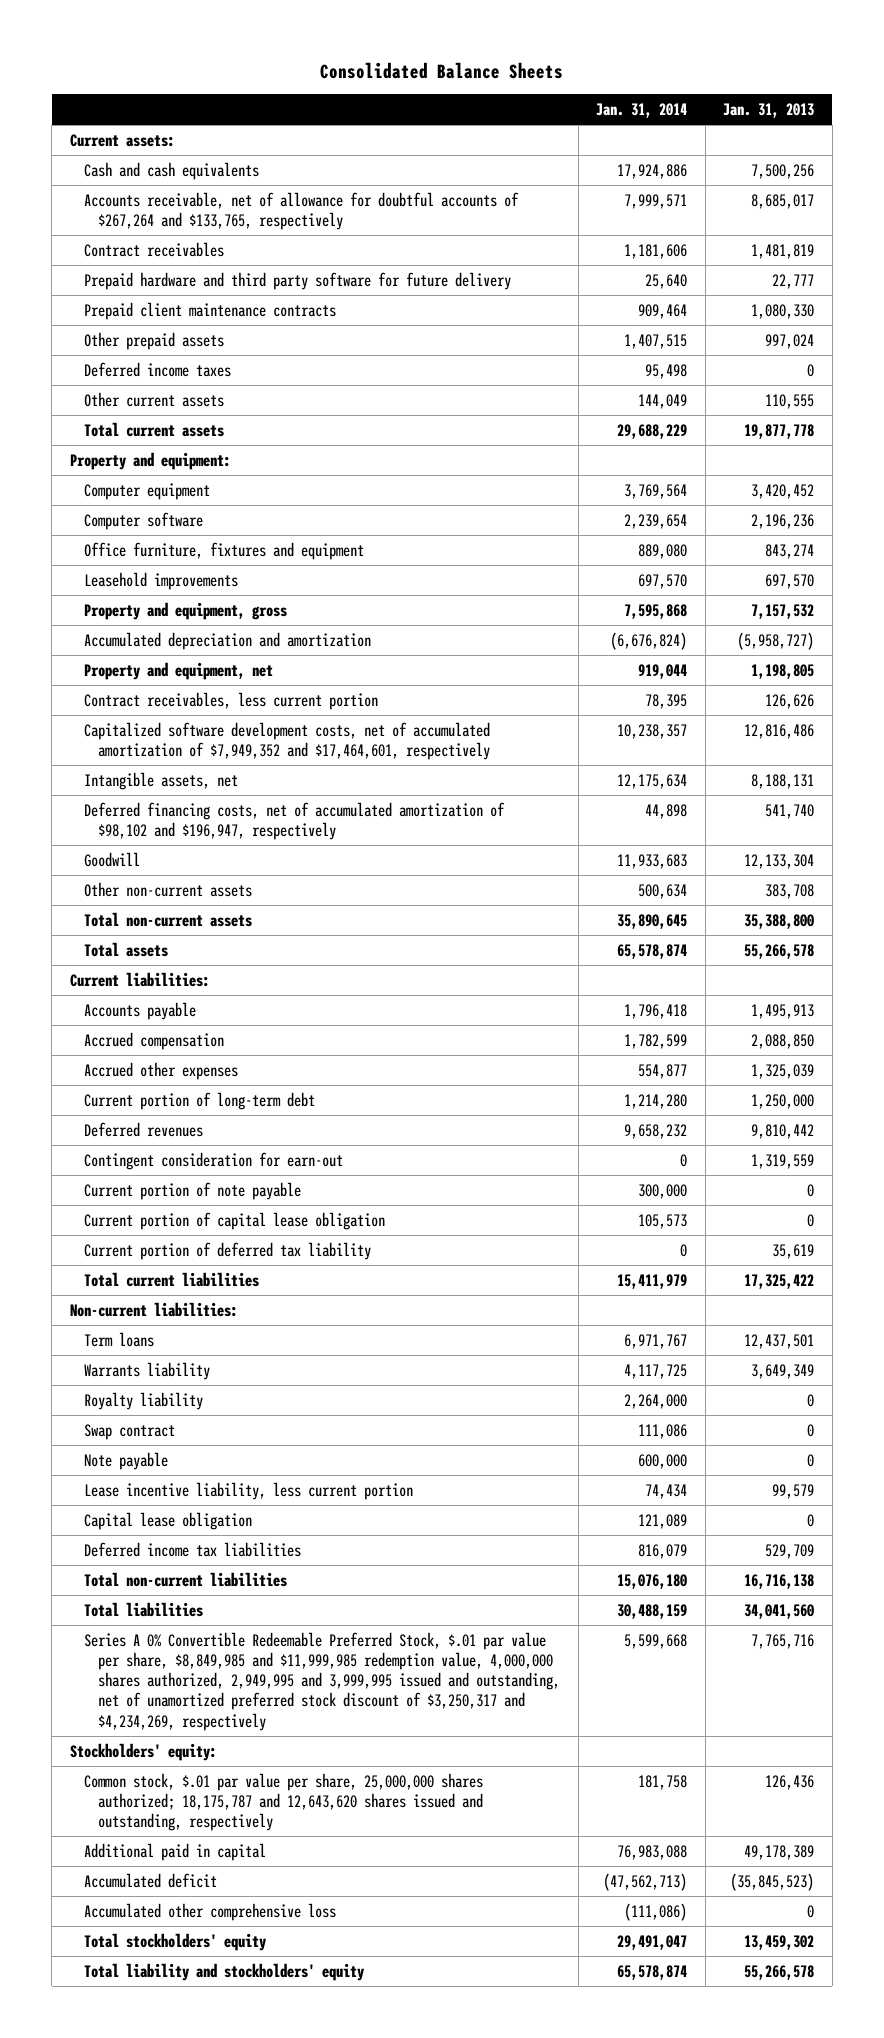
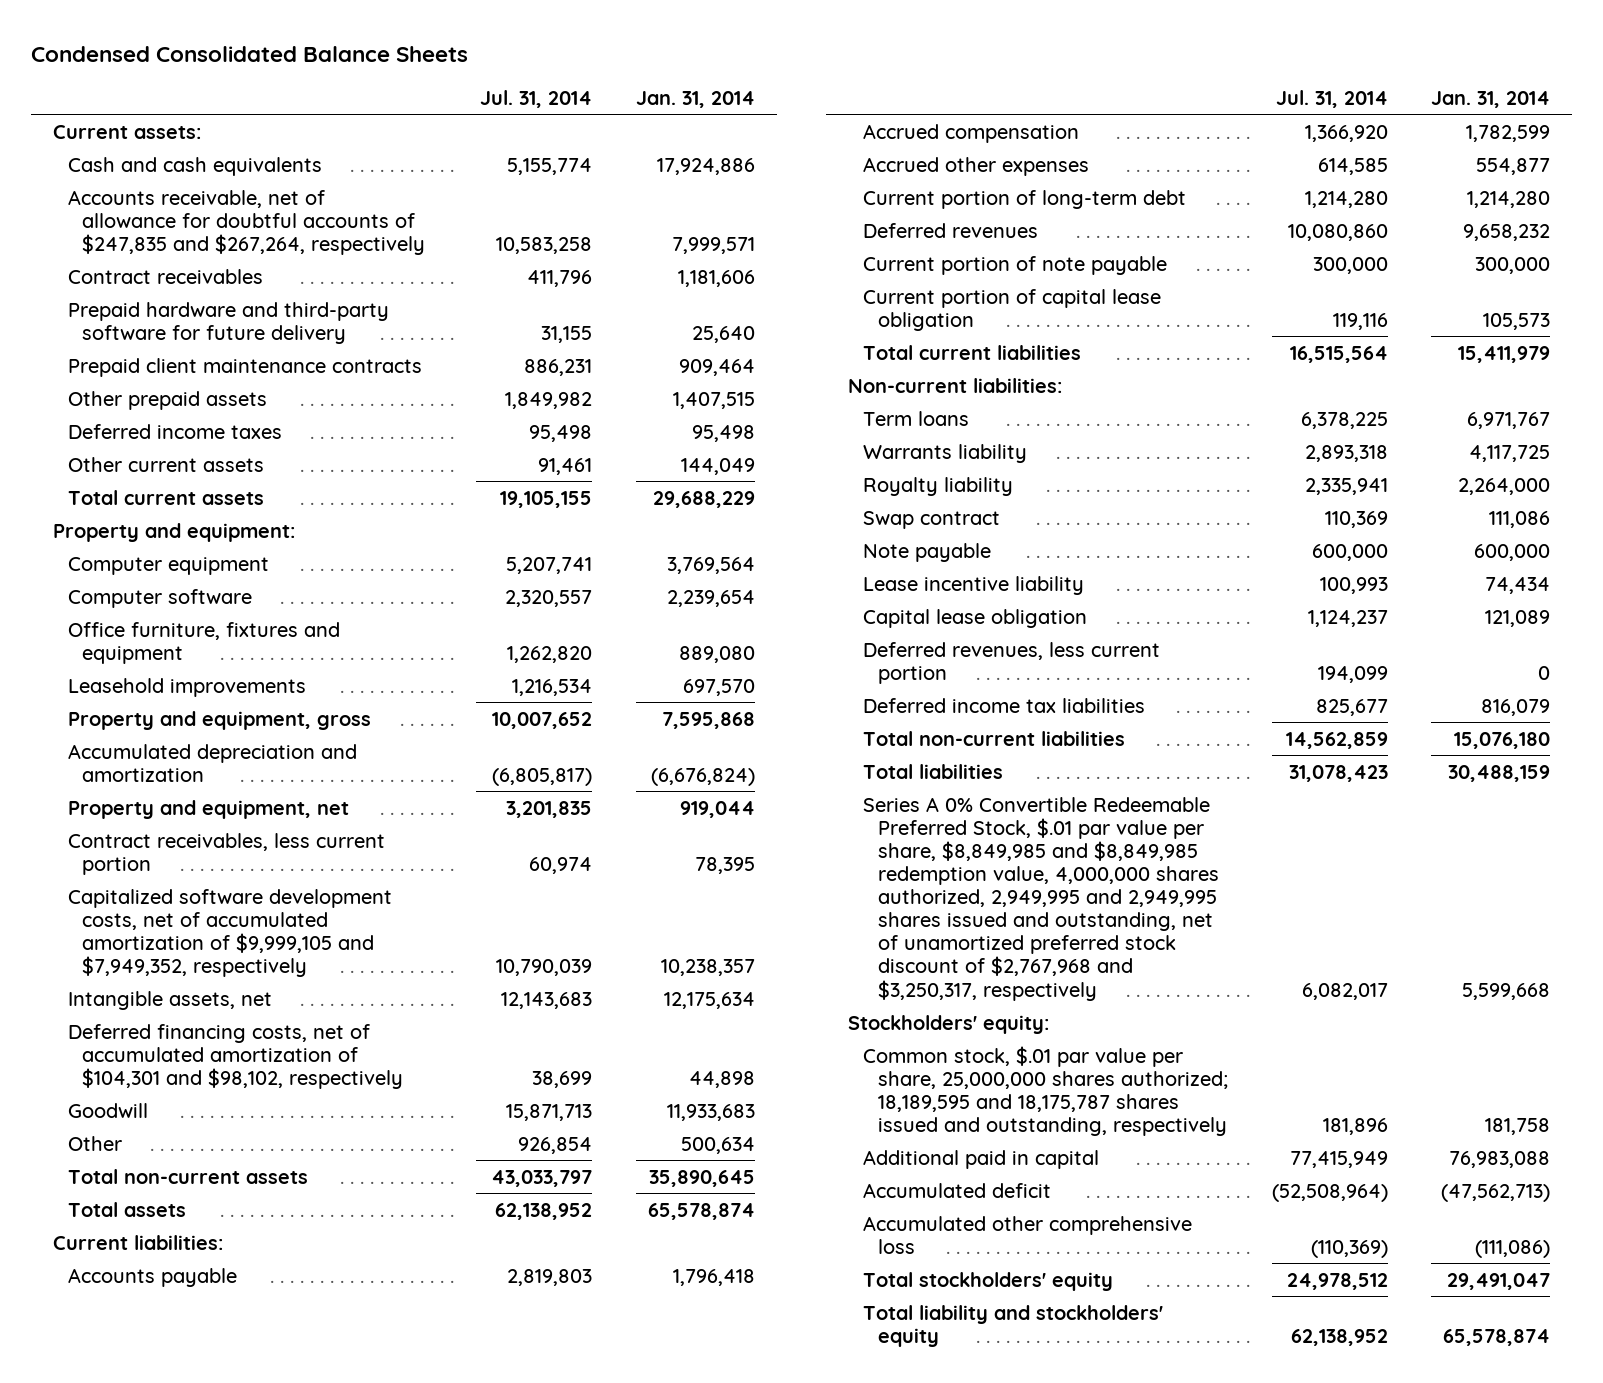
- Consolidated Balance Sheets
+ Condensed Consolidated Balance Sheets
- | Jan. 31, 2014 | Jan. 31, 2013
+ | Jul. 31, 2014 | Jan. 31, 2014
- Accounts receivable, net of allowance for doubtful accounts of $267,264 and $133,765, respectively | 7,999,571 | 8,685,017
+ Accounts receivable, net of allowance for doubtful accounts of $247,835 and $267,264, respectively | 10,583,258 | 7,999,571
- Prepaid hardware and third party software for future delivery | 25,640 | 22,777
+ Prepaid hardware and third-party software for future delivery | 31,155 | 25,640
- Capitalized software development costs, net of accumulated amortization of $7,949,352 and $17,464,601, respectively | 10,238,357 | 12,816,486
+ Capitalized software development costs, net of accumulated amortization of $9,999,105 and $7,949,352, respectively | 10,790,039 | 10,238,357
- Deferred financing costs, net of accumulated amortization of $98,102 and $196,947, respectively | 44,898 | 541,740
+ Deferred financing costs, net of accumulated amortization of $104,301 and $98,102, respectively | 38,699 | 44,898
- Other non-current assets | 500,634 | 383,708
+ Other | 926,854 | 500,634
- Contingent consideration for earn-out | 0 | 1,319,559
- Current portion of deferred tax liability | 0 | 35,619
- Lease incentive liability, less current portion | 74,434 | 99,579
+ Lease incentive liability | 100,993 | 74,434
+ Deferred revenues, less current portion | 194,099 | 0
- Series A 0% Convertible Redeemable Preferred Stock, $.01 par value per share, $8,849,985 and $11,999,985 redemption value, 4,000,000 shares authorized, 2,949,995 and 3,999,995 issued and outstanding, net of unamortized preferred stock discount of $3,250,317 and $4,234,269, respectively | 5,599,668 | 7,765,716
+ Series A 0% Convertible Redeemable Preferred Stock, $.01 par value per share, $8,849,985 and $8,849,985 redemption value, 4,000,000 shares authorized, 2,949,995 and 2,949,995 shares issued and outstanding, net of unamortized preferred stock discount of $2,767,968 and $3,250,317, respectively | 6,082,017 | 5,599,668
- Common stock, $.01 par value per share, 25,000,000 shares authorized; 18,175,787 and 12,643,620 shares issued and outstanding, respectively | 181,758 | 126,436
+ Common stock, $.01 par value per share, 25,000,000 shares authorized; 18,189,595 and 18,175,787 shares issued and outstanding, respectively | 181,896 | 181,758

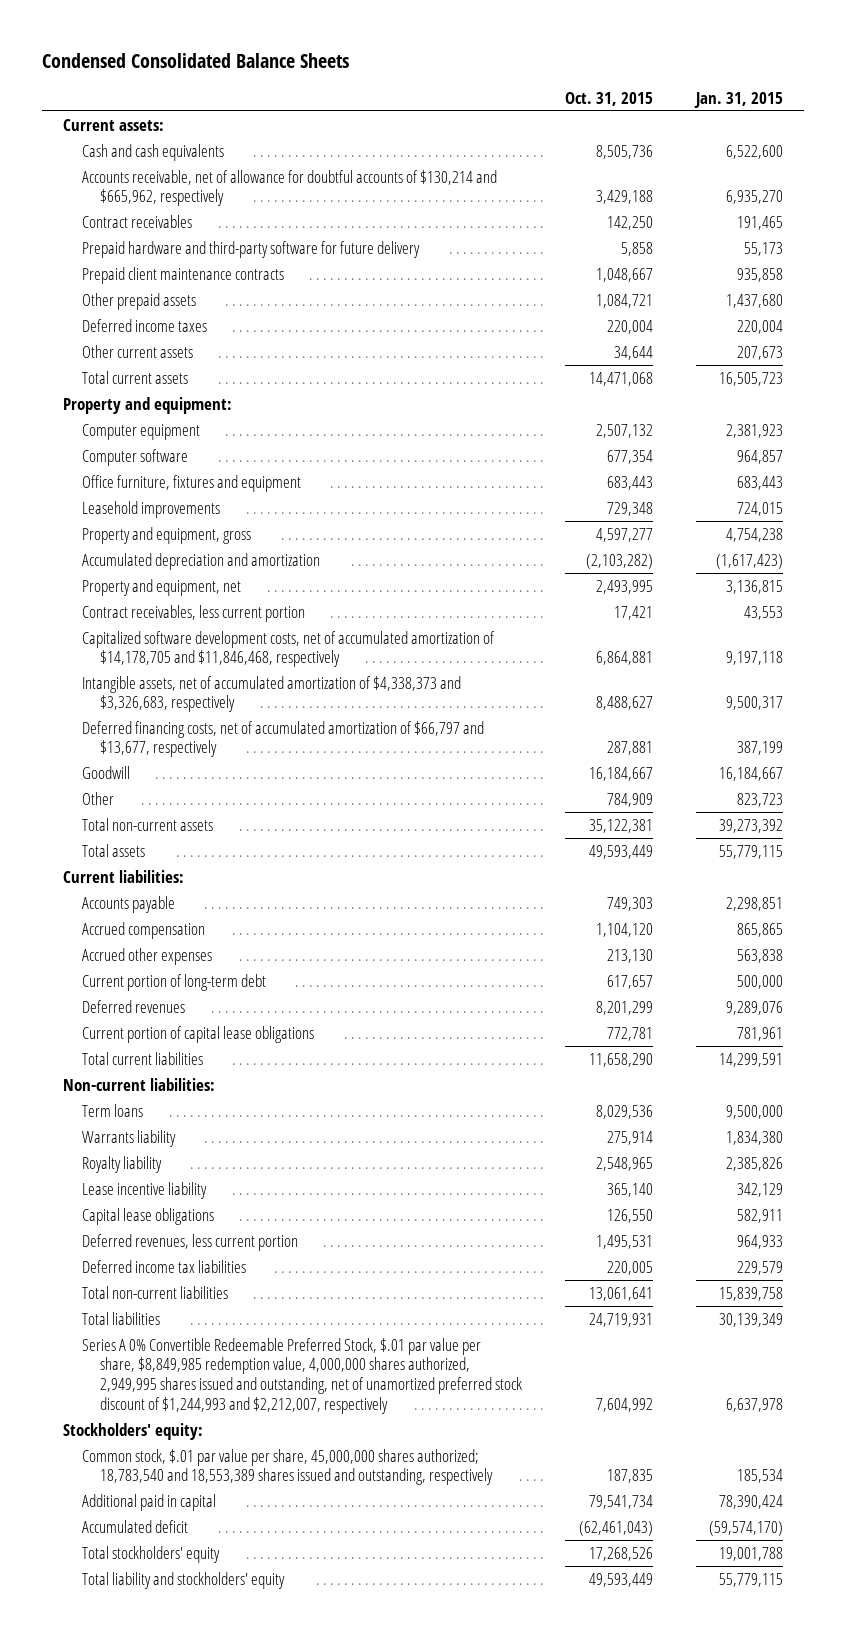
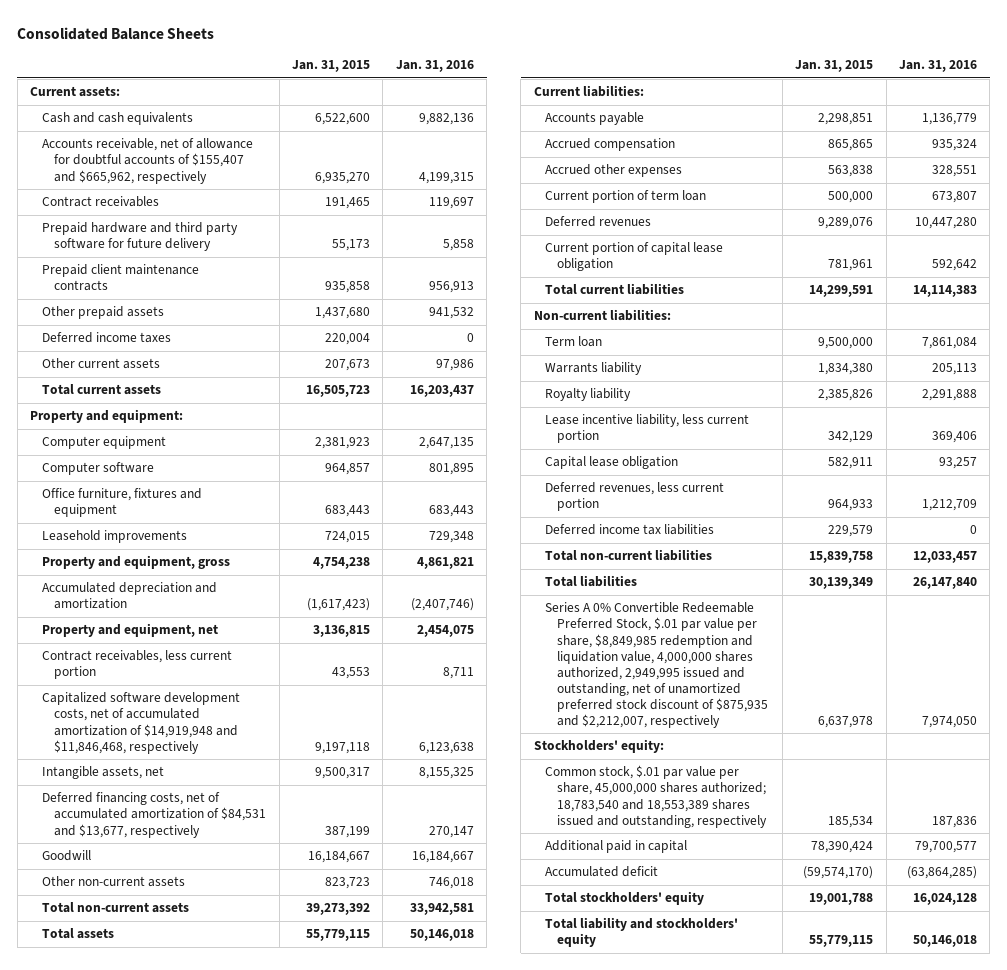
- Condensed Consolidated Balance Sheets
+ Consolidated Balance Sheets
- | Oct. 31, 2015 | Jan. 31, 2015
+ | Jan. 31, 2015 | Jan. 31, 2016
- Accounts receivable, net of allowance for doubtful accounts of $130,214 and $665,962, respectively | 3,429,188 | 6,935,270
+ Accounts receivable, net of allowance for doubtful accounts of $155,407 and $665,962, respectively | 6,935,270 | 4,199,315
- Prepaid hardware and third-party software for future delivery | 5,858 | 55,173
+ Prepaid hardware and third party software for future delivery | 55,173 | 5,858
- Capitalized software development costs, net of accumulated amortization of $14,178,705 and $11,846,468, respectively | 6,864,881 | 9,197,118
- Intangible assets, net of accumulated amortization of $4,338,373 and $3,326,683, respectively | 8,488,627 | 9,500,317
- Deferred financing costs, net of accumulated amortization of $66,797 and $13,677, respectively | 287,881 | 387,199
+ Capitalized software development costs, net of accumulated amortization of $14,919,948 and $11,846,468, respectively | 9,197,118 | 6,123,638
+ Intangible assets, net | 9,500,317 | 8,155,325
+ Deferred financing costs, net of accumulated amortization of $84,531 and $13,677, respectively | 387,199 | 270,147
- Other | 784,909 | 823,723
+ Other non-current assets | 823,723 | 746,018
- Current portion of long-term debt | 617,657 | 500,000
+ Current portion of term loan | 500,000 | 673,807
- Current portion of capital lease obligations | 772,781 | 781,961
+ Current portion of capital lease obligation | 781,961 | 592,642
- Term loans | 8,029,536 | 9,500,000
+ Term loan | 9,500,000 | 7,861,084
- Lease incentive liability | 365,140 | 342,129
- Capital lease obligations | 126,550 | 582,911
+ Lease incentive liability, less current portion | 342,129 | 369,406
+ Capital lease obligation | 582,911 | 93,257
- Series A 0% Convertible Redeemable Preferred Stock, $.01 par value per share, $8,849,985 redemption value, 4,000,000 shares authorized, 2,949,995 shares issued and outstanding, net of unamortized preferred stock discount of $1,244,993 and $2,212,007, respectively | 7,604,992 | 6,637,978
+ Series A 0% Convertible Redeemable Preferred Stock, $.01 par value per share, $8,849,985 redemption and liquidation value, 4,000,000 shares authorized, 2,949,995 issued and outstanding, net of unamortized preferred stock discount of $875,935 and $2,212,007, respectively | 6,637,978 | 7,974,050

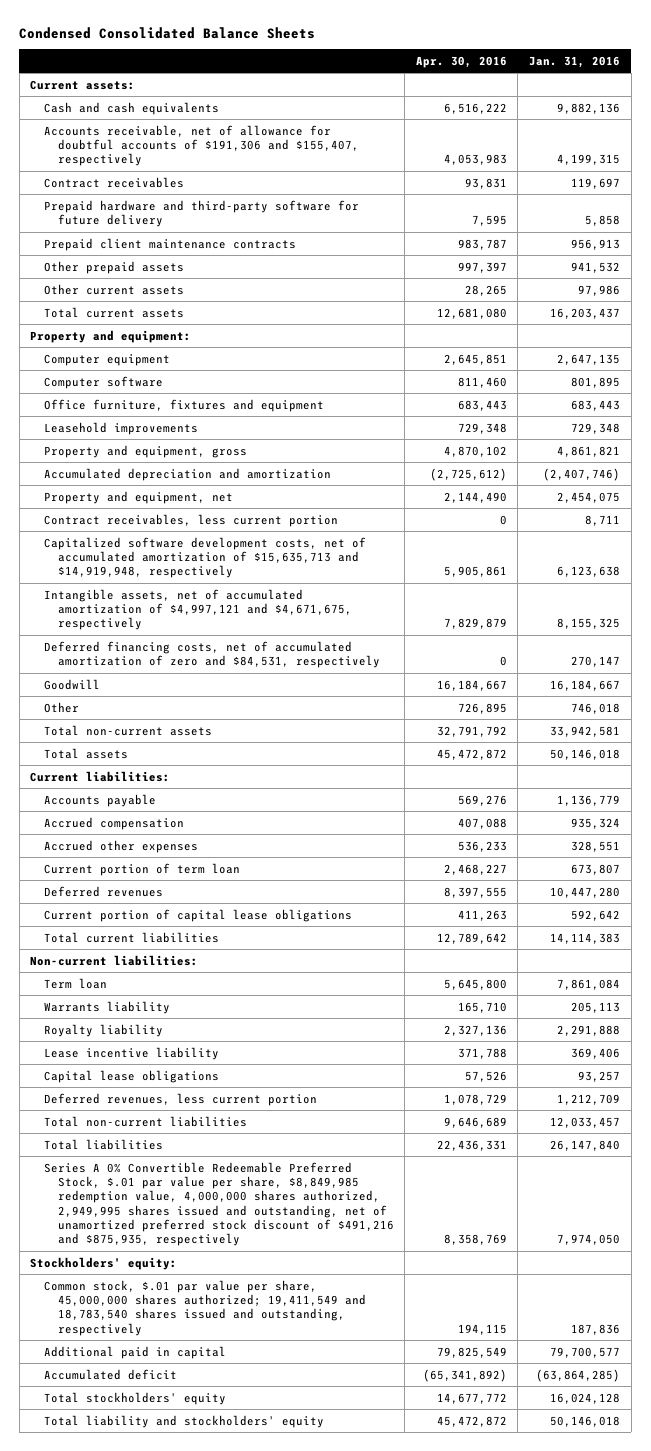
- Consolidated Balance Sheets
+ Condensed Consolidated Balance Sheets
- | Jan. 31, 2015 | Jan. 31, 2016
+ | Apr. 30, 2016 | Jan. 31, 2016
- Accounts receivable, net of allowance for doubtful accounts of $155,407 and $665,962, respectively | 6,935,270 | 4,199,315
+ Accounts receivable, net of allowance for doubtful accounts of $191,306 and $155,407, respectively | 4,053,983 | 4,199,315
- Prepaid hardware and third party software for future delivery | 55,173 | 5,858
+ Prepaid hardware and third-party software for future delivery | 7,595 | 5,858
- Deferred income taxes | 220,004 | 0
- Capitalized software development costs, net of accumulated amortization of $14,919,948 and $11,846,468, respectively | 9,197,118 | 6,123,638
- Intangible assets, net | 9,500,317 | 8,155,325
- Deferred financing costs, net of accumulated amortization of $84,531 and $13,677, respectively | 387,199 | 270,147
+ Capitalized software development costs, net of accumulated amortization of $15,635,713 and $14,919,948, respectively | 5,905,861 | 6,123,638
+ Intangible assets, net of accumulated amortization of $4,997,121 and $4,671,675, respectively | 7,829,879 | 8,155,325
+ Deferred financing costs, net of accumulated amortization of zero and $84,531, respectively | 0 | 270,147
- Other non-current assets | 823,723 | 746,018
+ Other | 726,895 | 746,018
- Current portion of capital lease obligation | 781,961 | 592,642
+ Current portion of capital lease obligations | 411,263 | 592,642
- Lease incentive liability, less current portion | 342,129 | 369,406
- Capital lease obligation | 582,911 | 93,257
+ Lease incentive liability | 371,788 | 369,406
+ Capital lease obligations | 57,526 | 93,257
- Deferred income tax liabilities | 229,579 | 0
- Series A 0% Convertible Redeemable Preferred Stock, $.01 par value per share, $8,849,985 redemption and liquidation value, 4,000,000 shares authorized, 2,949,995 issued and outstanding, net of unamortized preferred stock discount of $875,935 and $2,212,007, respectively | 6,637,978 | 7,974,050
+ Series A 0% Convertible Redeemable Preferred Stock, $.01 par value per share, $8,849,985 redemption value, 4,000,000 shares authorized, 2,949,995 shares issued and outstanding, net of unamortized preferred stock discount of $491,216 and $875,935, respectively | 8,358,769 | 7,974,050
- Common stock, $.01 par value per share, 45,000,000 shares authorized; 18,783,540 and 18,553,389 shares issued and outstanding, respectively | 185,534 | 187,836
+ Common stock, $.01 par value per share, 45,000,000 shares authorized; 19,411,549 and 18,783,540 shares issued and outstanding, respectively | 194,115 | 187,836

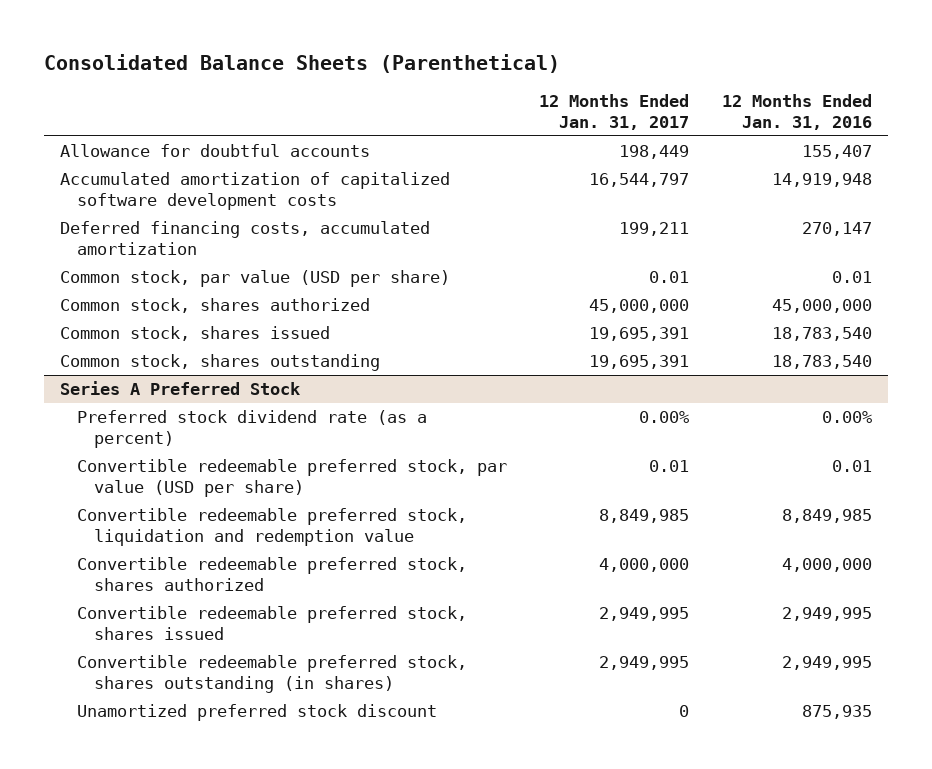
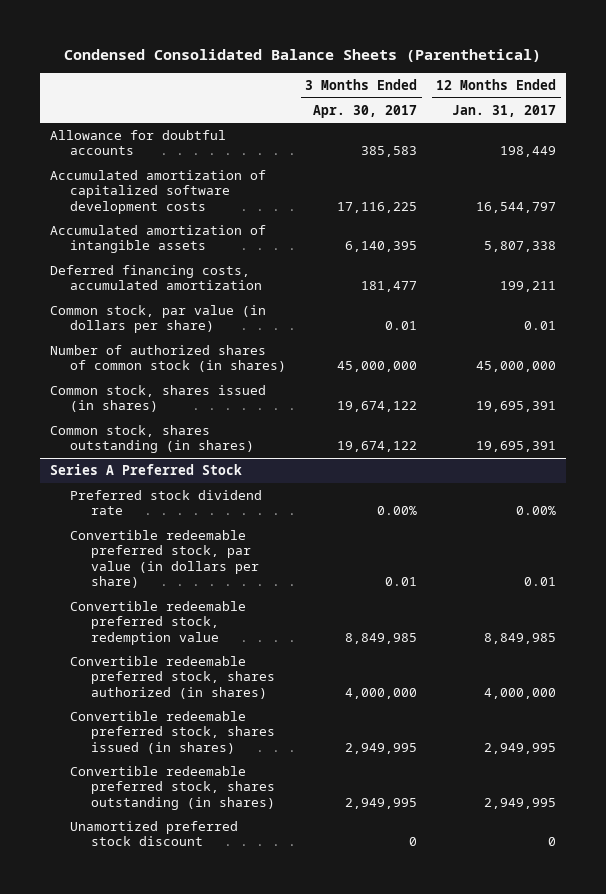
- Consolidated Balance Sheets (Parenthetical)
+ Condensed Consolidated Balance Sheets (Parenthetical)
- | 12 Months Ended Jan. 31, 2017 | 12 Months Ended Jan. 31, 2016
+ | 3 Months Ended Apr. 30, 2017 | 12 Months Ended Jan. 31, 2017
+ Accumulated amortization of intangible assets | 6,140,395 | 5,807,338
- Common stock, par value (USD per share) | 0.01 | 0.01
- Common stock, shares authorized | 45,000,000 | 45,000,000
- Common stock, shares issued | 19,695,391 | 18,783,540
- Common stock, shares outstanding | 19,695,391 | 18,783,540
+ Common stock, par value (in dollars per share) | 0.01 | 0.01
+ Number of authorized shares of common stock (in shares) | 45,000,000 | 45,000,000
+ Common stock, shares issued (in shares) | 19,674,122 | 19,695,391
+ Common stock, shares outstanding (in shares) | 19,674,122 | 19,695,391
@ Series A Preferred Stock
- Preferred stock dividend rate (as a percent) | 0.00% | 0.00%
- Convertible redeemable preferred stock, par value (USD per share) | 0.01 | 0.01
- Convertible redeemable preferred stock, liquidation and redemption value | 8,849,985 | 8,849,985
- Convertible redeemable preferred stock, shares authorized | 4,000,000 | 4,000,000
- Convertible redeemable preferred stock, shares issued | 2,949,995 | 2,949,995
+ Preferred stock dividend rate | 0.00% | 0.00%
+ Convertible redeemable preferred stock, par value (in dollars per share) | 0.01 | 0.01
+ Convertible redeemable preferred stock, redemption value | 8,849,985 | 8,849,985
+ Convertible redeemable preferred stock, shares authorized (in shares) | 4,000,000 | 4,000,000
+ Convertible redeemable preferred stock, shares issued (in shares) | 2,949,995 | 2,949,995

